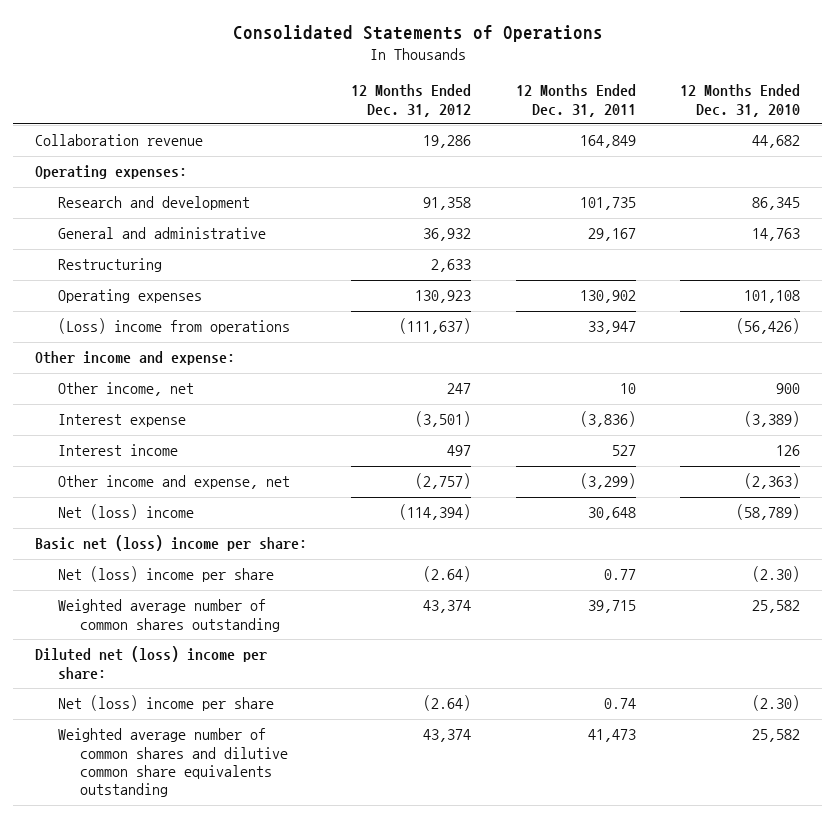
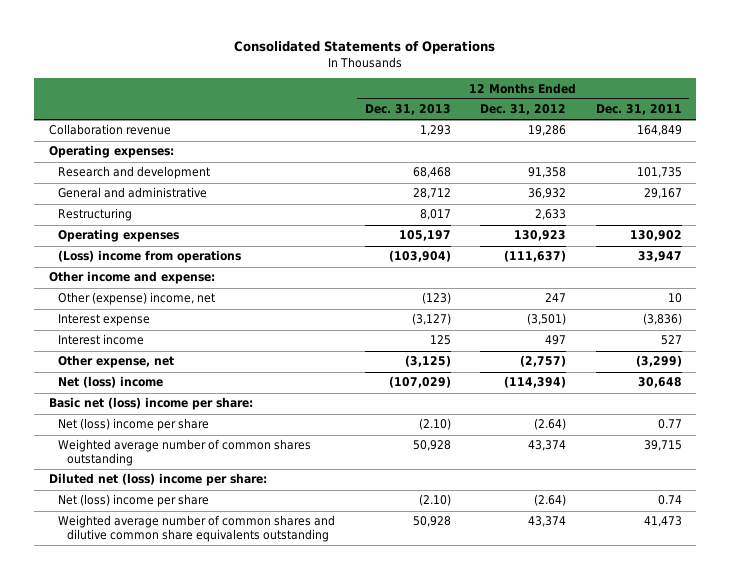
- | 12 Months Ended Dec. 31, 2012 | 12 Months Ended Dec. 31, 2011 | 12 Months Ended Dec. 31, 2010
+ | 12 Months Ended Dec. 31, 2013 | 12 Months Ended Dec. 31, 2012 | 12 Months Ended Dec. 31, 2011
- Other income, net | 247 | 10 | 900
+ Other (expense) income, net | (123) | 247 | 10
- Other income and expense, net | (2,757) | (3,299) | (2,363)
+ Other expense, net | (3,125) | (2,757) | (3,299)

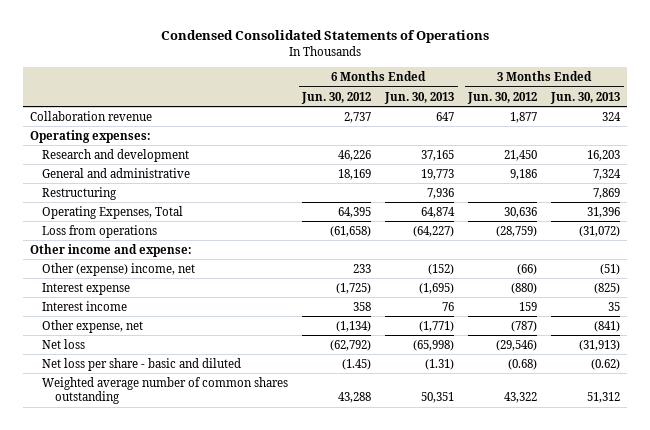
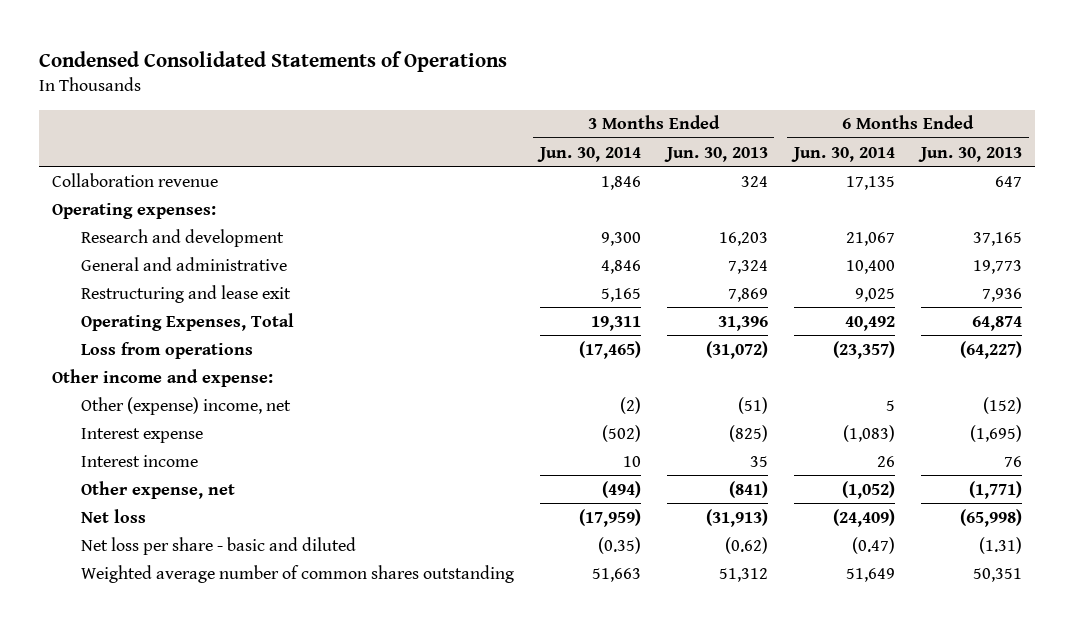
- | 6 Months Ended Jun. 30, 2012 | 6 Months Ended Jun. 30, 2013 | 3 Months Ended Jun. 30, 2012 | 3 Months Ended Jun. 30, 2013
+ | 3 Months Ended Jun. 30, 2014 | 3 Months Ended Jun. 30, 2013 | 6 Months Ended Jun. 30, 2014 | 6 Months Ended Jun. 30, 2013
- Restructuring | | 7,936 | | 7,869
+ Restructuring and lease exit | 5,165 | 7,869 | 9,025 | 7,936

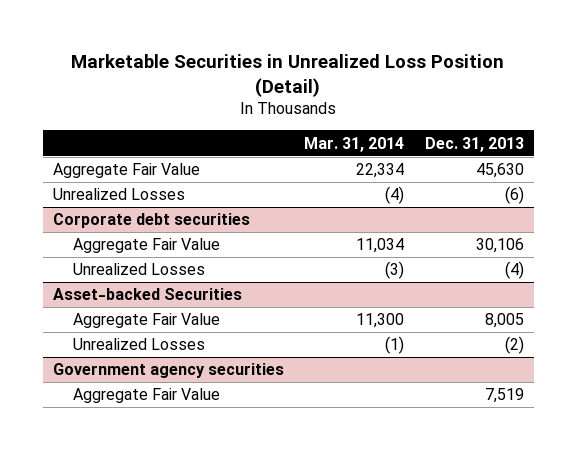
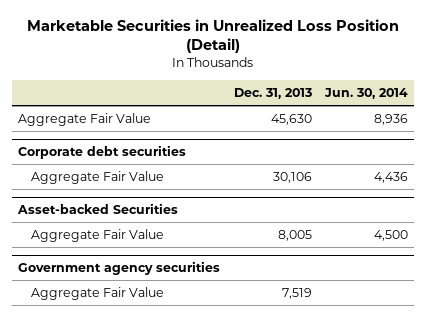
- | Mar. 31, 2014 | Dec. 31, 2013
+ | Dec. 31, 2013 | Jun. 30, 2014
- Unrealized Losses | (4) | (6)
@ Corporate debt securities
- Unrealized Losses | (3) | (4)
@ Asset-backed Securities
- Unrealized Losses | (1) | (2)

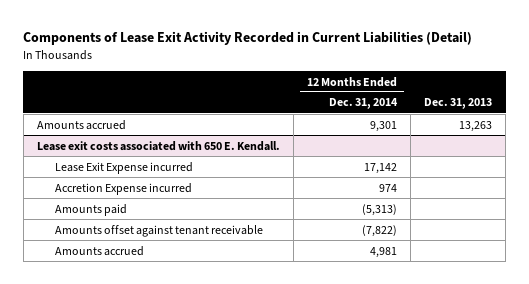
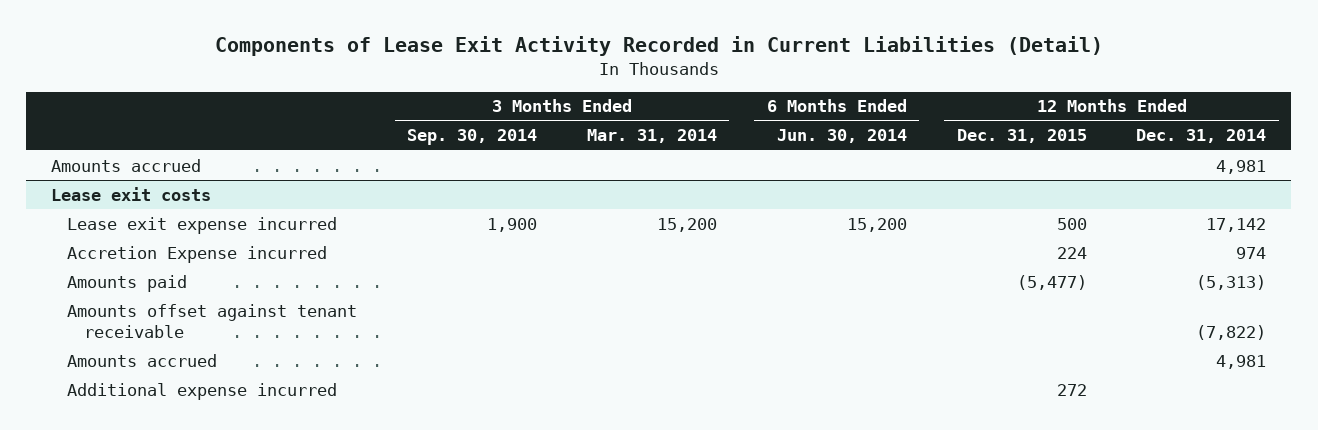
- | 12 Months Ended Dec. 31, 2014 | Dec. 31, 2013
+ | 3 Months Ended Sep. 30, 2014 | 3 Months Ended Mar. 31, 2014 | 6 Months Ended Jun. 30, 2014 | 12 Months Ended Dec. 31, 2015 | 12 Months Ended Dec. 31, 2014
- Amounts accrued | 9,301 | 13,263
- Lease exit costs associated with 650 E. Kendall.
- Lease Exit Expense incurred | 17,142 |
+ Amounts accrued | | | | | 4,981
+ Lease exit costs
+ Lease exit expense incurred | 1,900 | 15,200 | 15,200 | 500 | 17,142
+ Additional expense incurred | | | | 272 |

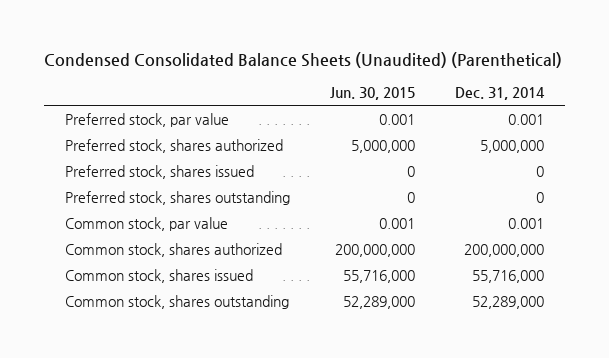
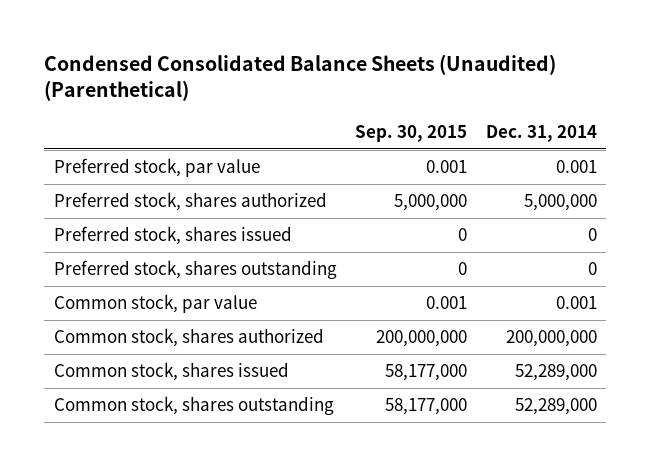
- | Jun. 30, 2015 | Dec. 31, 2014
+ | Sep. 30, 2015 | Dec. 31, 2014
- Common stock, shares issued | 55,716,000 | 55,716,000
+ Common stock, shares issued | 58,177,000 | 52,289,000

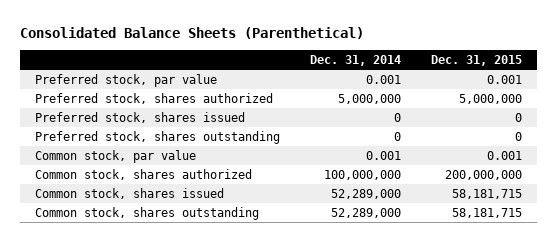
- Condensed Consolidated Balance Sheets (Unaudited) (Parenthetical)
+ Consolidated Balance Sheets (Parenthetical)
- | Sep. 30, 2015 | Dec. 31, 2014
+ | Dec. 31, 2014 | Dec. 31, 2015
- Common stock, shares authorized | 200,000,000 | 200,000,000
+ Common stock, shares authorized | 100,000,000 | 200,000,000

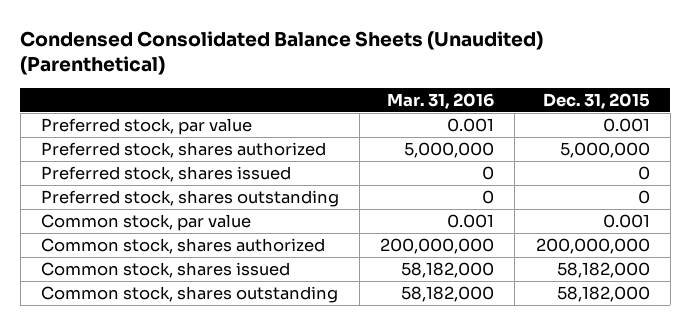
- Consolidated Balance Sheets (Parenthetical)
+ Condensed Consolidated Balance Sheets (Unaudited) (Parenthetical)
- | Dec. 31, 2014 | Dec. 31, 2015
+ | Mar. 31, 2016 | Dec. 31, 2015
- Common stock, shares issued | 52,289,000 | 58,181,715
- Common stock, shares outstanding | 52,289,000 | 58,181,715
+ Common stock, shares issued | 58,182,000 | 58,182,000
+ Common stock, shares outstanding | 58,182,000 | 58,182,000

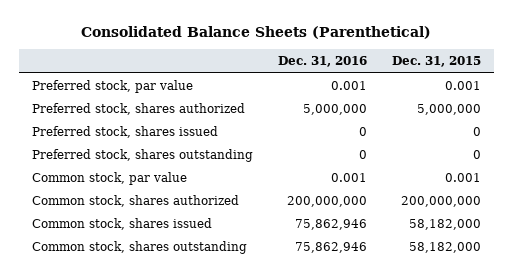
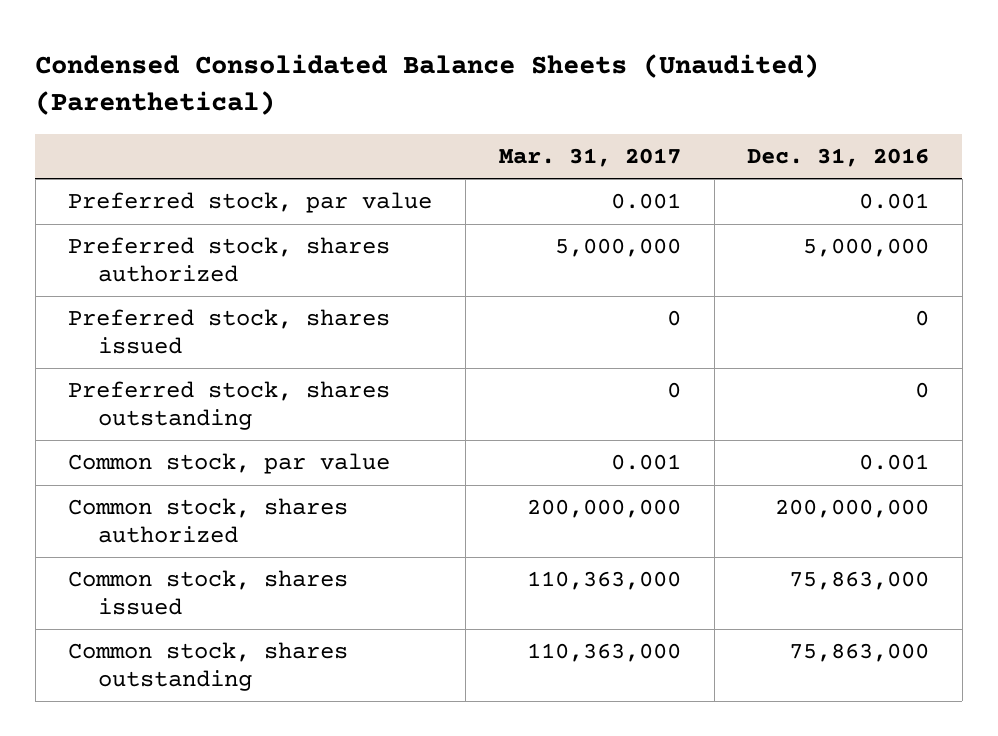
- Consolidated Balance Sheets (Parenthetical)
+ Condensed Consolidated Balance Sheets (Unaudited) (Parenthetical)
- | Dec. 31, 2016 | Dec. 31, 2015
+ | Mar. 31, 2017 | Dec. 31, 2016
- Common stock, shares issued | 75,862,946 | 58,182,000
- Common stock, shares outstanding | 75,862,946 | 58,182,000
+ Common stock, shares issued | 110,363,000 | 75,863,000
+ Common stock, shares outstanding | 110,363,000 | 75,863,000

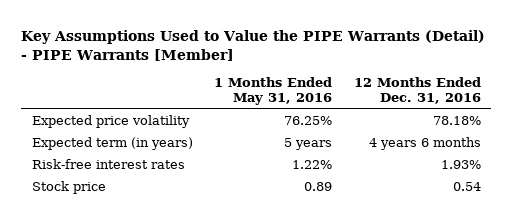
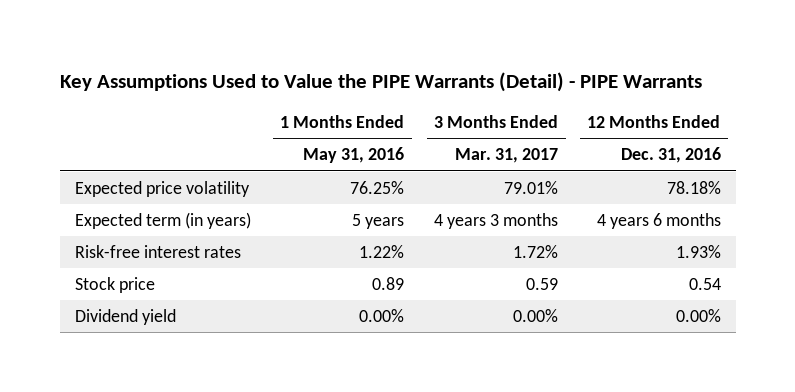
- Key Assumptions Used to Value the PIPE Warrants (Detail) - PIPE Warrants [Member]
+ Key Assumptions Used to Value the PIPE Warrants (Detail) - PIPE Warrants
- | 1 Months Ended May 31, 2016 | 12 Months Ended Dec. 31, 2016
+ | 1 Months Ended May 31, 2016 | 3 Months Ended Mar. 31, 2017 | 12 Months Ended Dec. 31, 2016
+ Dividend yield | 0.00% | 0.00% | 0.00%

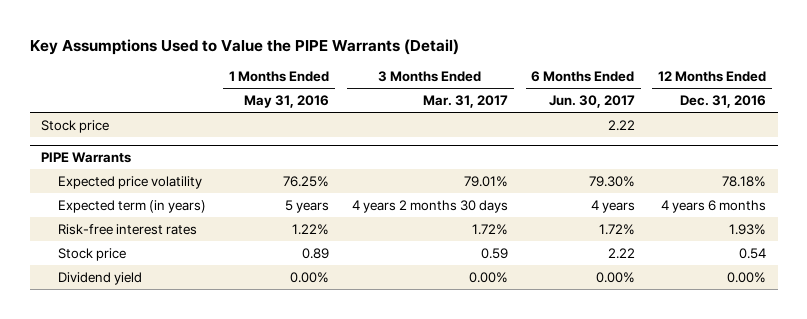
- Key Assumptions Used to Value the PIPE Warrants (Detail) - PIPE Warrants
+ Key Assumptions Used to Value the PIPE Warrants (Detail)
- | 1 Months Ended May 31, 2016 | 3 Months Ended Mar. 31, 2017 | 12 Months Ended Dec. 31, 2016
+ | 1 Months Ended May 31, 2016 | 3 Months Ended Mar. 31, 2017 | 6 Months Ended Jun. 30, 2017 | 12 Months Ended Dec. 31, 2016
+ Stock price | | | 2.22 |
+ PIPE Warrants
- Expected term (in years) | 5 years | 4 years 3 months | 4 years 6 months
+ Expected term (in years) | 5 years | 4 years 2 months 30 days | 4 years | 4 years 6 months

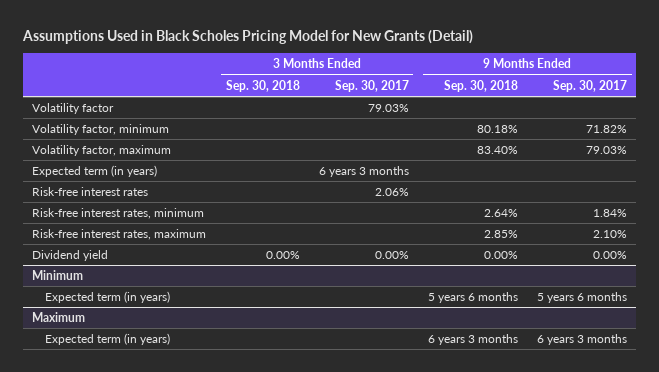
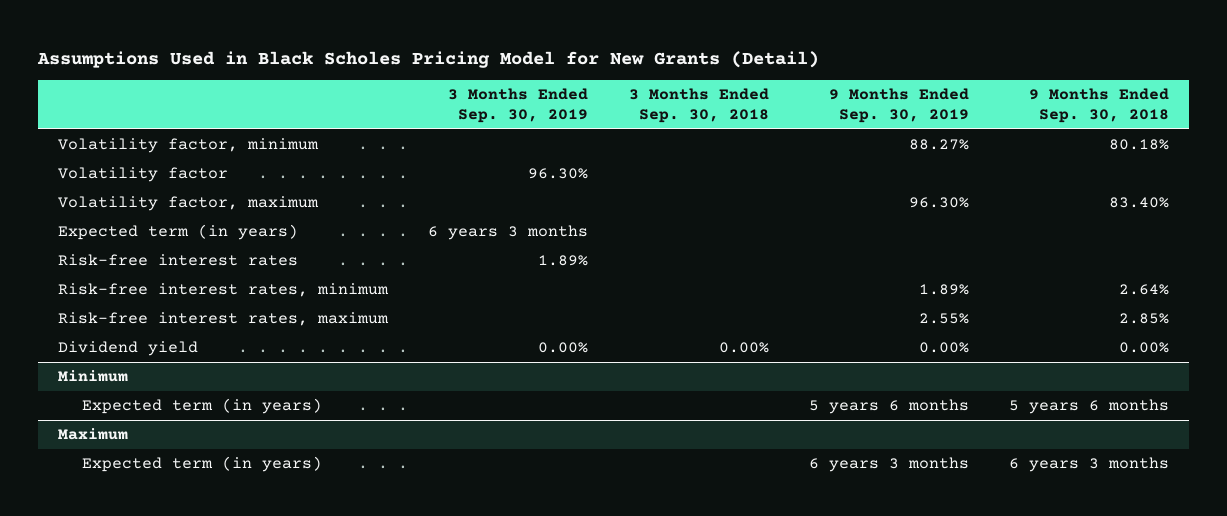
- | 3 Months Ended Sep. 30, 2018 | 3 Months Ended Sep. 30, 2017 | 9 Months Ended Sep. 30, 2018 | 9 Months Ended Sep. 30, 2017
+ | 3 Months Ended Sep. 30, 2019 | 3 Months Ended Sep. 30, 2018 | 9 Months Ended Sep. 30, 2019 | 9 Months Ended Sep. 30, 2018
moved down: Volatility factor | 96.30% | | |

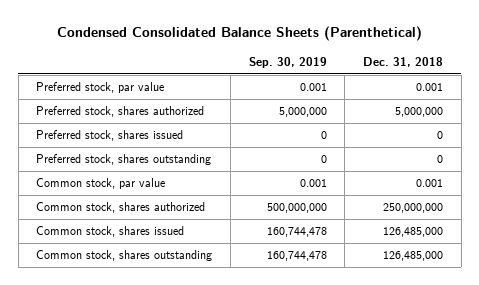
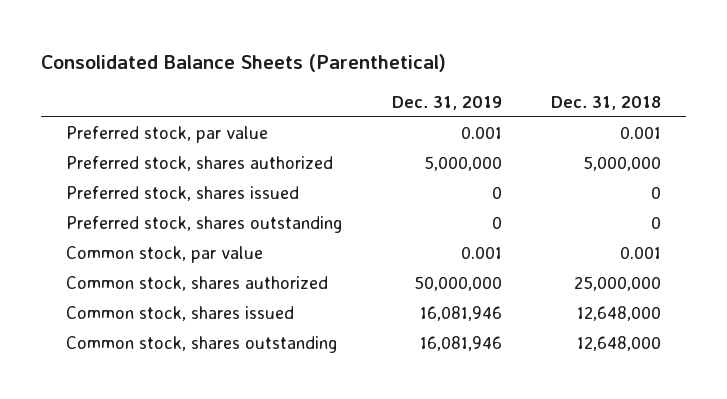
- Condensed Consolidated Balance Sheets (Parenthetical)
+ Consolidated Balance Sheets (Parenthetical)
- | Sep. 30, 2019 | Dec. 31, 2018
+ | Dec. 31, 2019 | Dec. 31, 2018
- Common stock, shares authorized | 500,000,000 | 250,000,000
- Common stock, shares issued | 160,744,478 | 126,485,000
- Common stock, shares outstanding | 160,744,478 | 126,485,000
+ Common stock, shares authorized | 50,000,000 | 25,000,000
+ Common stock, shares issued | 16,081,946 | 12,648,000
+ Common stock, shares outstanding | 16,081,946 | 12,648,000

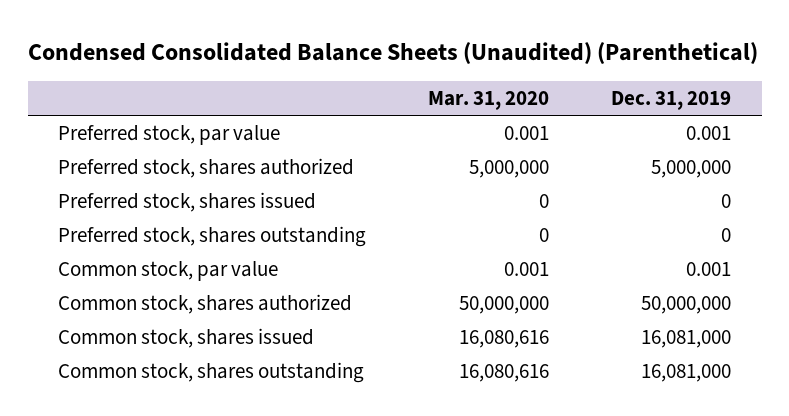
- Consolidated Balance Sheets (Parenthetical)
+ Condensed Consolidated Balance Sheets (Unaudited) (Parenthetical)
- | Dec. 31, 2019 | Dec. 31, 2018
+ | Mar. 31, 2020 | Dec. 31, 2019
- Common stock, shares issued | 16,081,946 | 12,648,000
- Common stock, shares outstanding | 16,081,946 | 12,648,000
+ Common stock, shares issued | 16,080,616 | 16,081,000
+ Common stock, shares outstanding | 16,080,616 | 16,081,000

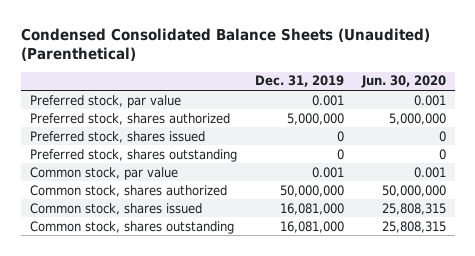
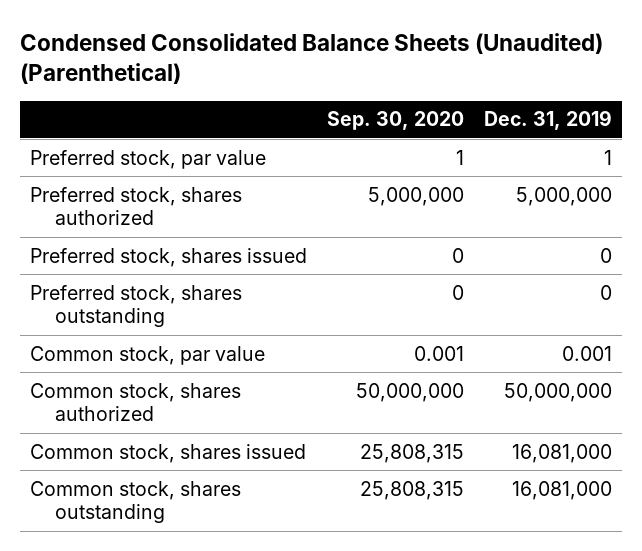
- | Dec. 31, 2019 | Jun. 30, 2020
+ | Sep. 30, 2020 | Dec. 31, 2019
- Preferred stock, par value | 0.001 | 0.001
+ Preferred stock, par value | 1 | 1

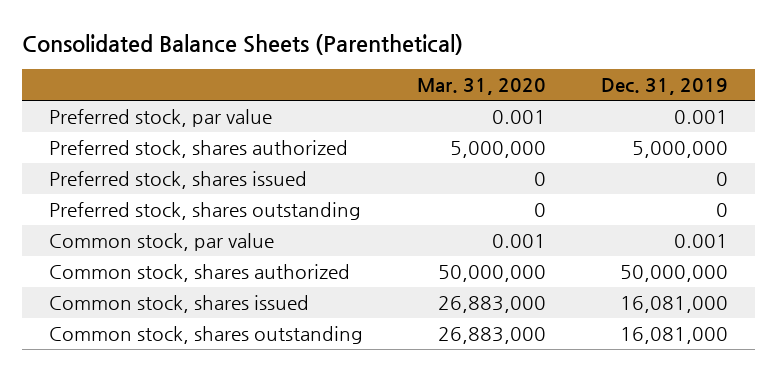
- Condensed Consolidated Balance Sheets (Unaudited) (Parenthetical)
+ Consolidated Balance Sheets (Parenthetical)
- | Sep. 30, 2020 | Dec. 31, 2019
+ | Mar. 31, 2020 | Dec. 31, 2019
- Preferred stock, par value | 1 | 1
+ Preferred stock, par value | 0.001 | 0.001

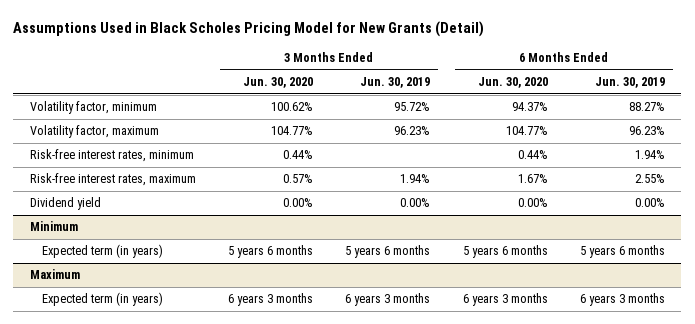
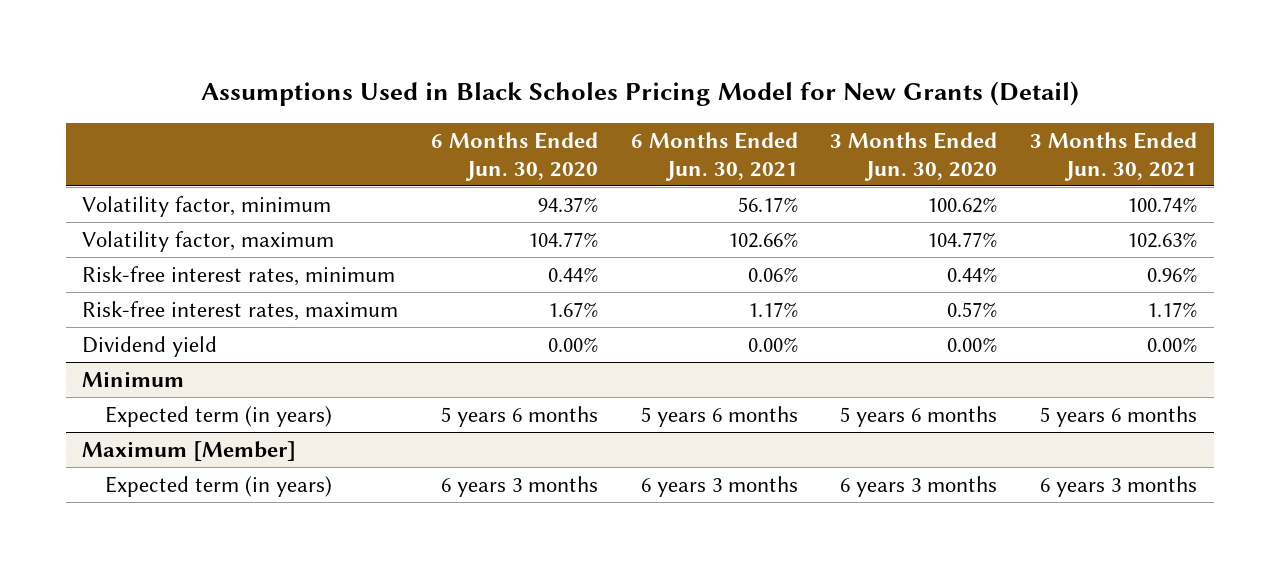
- | 3 Months Ended Jun. 30, 2020 | 3 Months Ended Jun. 30, 2019 | 6 Months Ended Jun. 30, 2020 | 6 Months Ended Jun. 30, 2019
+ | 6 Months Ended Jun. 30, 2020 | 6 Months Ended Jun. 30, 2021 | 3 Months Ended Jun. 30, 2020 | 3 Months Ended Jun. 30, 2021
- Maximum
+ Maximum [Member]

